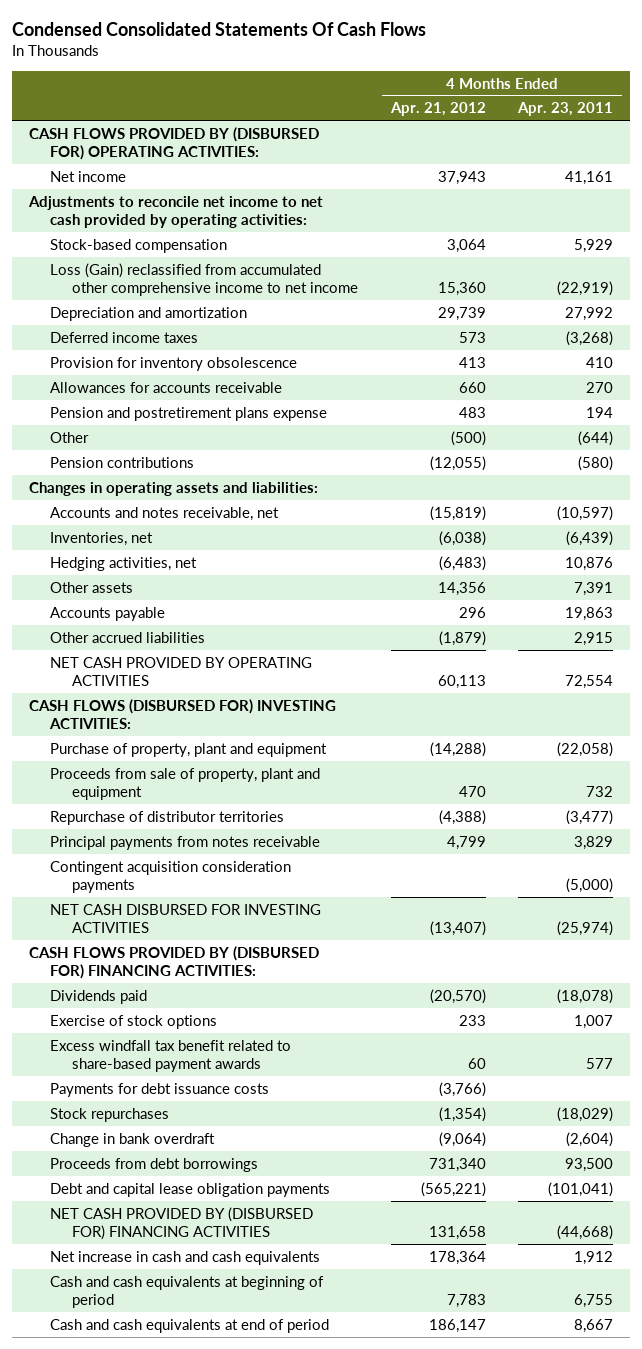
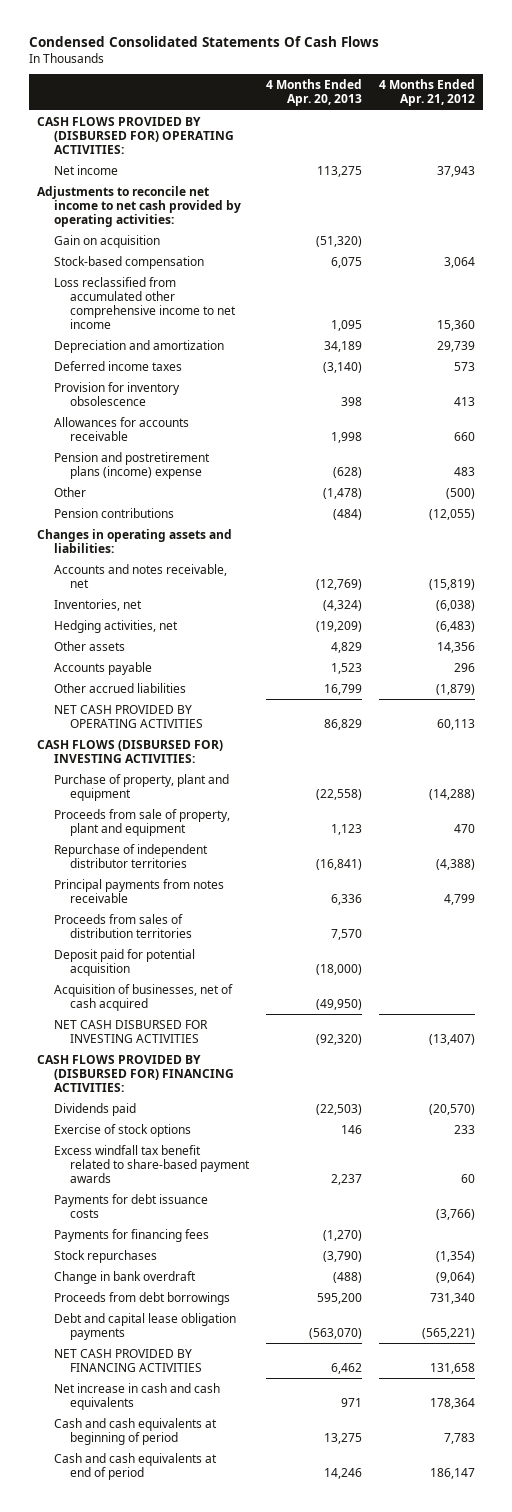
- | 4 Months Ended Apr. 21, 2012 | 4 Months Ended Apr. 23, 2011
+ | 4 Months Ended Apr. 20, 2013 | 4 Months Ended Apr. 21, 2012
+ Gain on acquisition | (51,320) |
- Loss (Gain) reclassified from accumulated other comprehensive income to net income | 15,360 | (22,919)
+ Loss reclassified from accumulated other comprehensive income to net income | 1,095 | 15,360
- Pension and postretirement plans expense | 483 | 194
+ Pension and postretirement plans (income) expense | (628) | 483
- Repurchase of distributor territories | (4,388) | (3,477)
+ Repurchase of independent distributor territories | (16,841) | (4,388)
- Contingent acquisition consideration payments | | (5,000)
+ Proceeds from sales of distribution territories | 7,570 |
+ Deposit paid for potential acquisition | (18,000) |
+ Acquisition of businesses, net of cash acquired | (49,950) |
+ Payments for financing fees | (1,270) |
- NET CASH PROVIDED BY (DISBURSED FOR) FINANCING ACTIVITIES | 131,658 | (44,668)
+ NET CASH PROVIDED BY FINANCING ACTIVITIES | 6,462 | 131,658

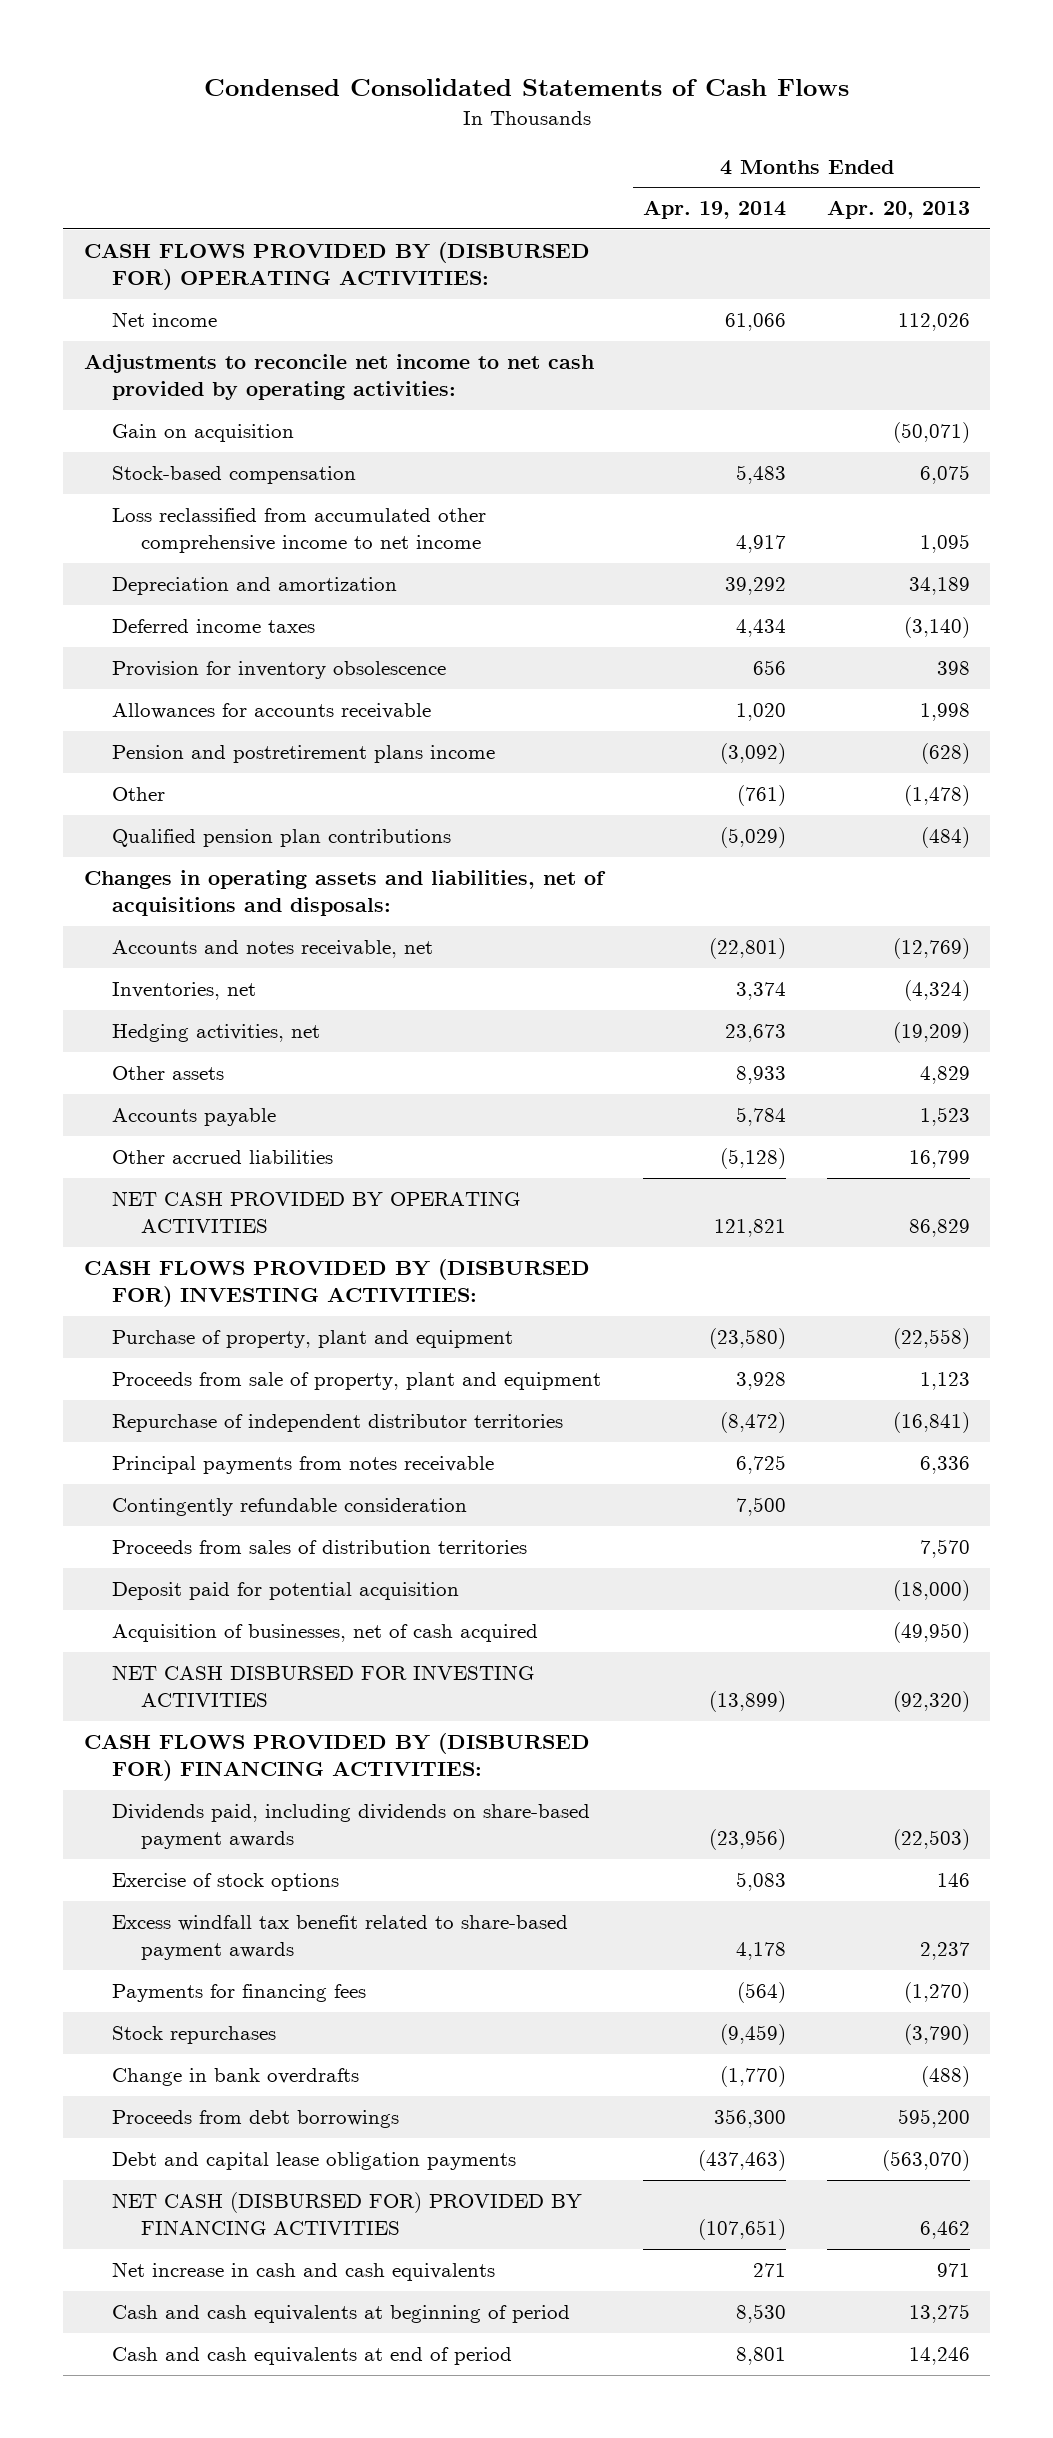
- Condensed Consolidated Statements Of Cash Flows
+ Condensed Consolidated Statements of Cash Flows
- | 4 Months Ended Apr. 20, 2013 | 4 Months Ended Apr. 21, 2012
+ | 4 Months Ended Apr. 19, 2014 | 4 Months Ended Apr. 20, 2013
- Net income | 113,275 | 37,943
+ Net income | 61,066 | 112,026
- Gain on acquisition | (51,320) |
+ Gain on acquisition | | (50,071)
- Pension and postretirement plans (income) expense | (628) | 483
+ Pension and postretirement plans income | (3,092) | (628)
- Pension contributions | (484) | (12,055)
- Changes in operating assets and liabilities:
+ Qualified pension plan contributions | (5,029) | (484)
+ Changes in operating assets and liabilities, net of acquisitions and disposals:
- CASH FLOWS (DISBURSED FOR) INVESTING ACTIVITIES:
+ CASH FLOWS PROVIDED BY (DISBURSED FOR) INVESTING ACTIVITIES:
+ Contingently refundable consideration | 7,500 |
- Dividends paid | (22,503) | (20,570)
+ Dividends paid, including dividends on share-based payment awards | (23,956) | (22,503)
- Payments for debt issuance costs | | (3,766)
- Change in bank overdraft | (488) | (9,064)
+ Change in bank overdrafts | (1,770) | (488)
- NET CASH PROVIDED BY FINANCING ACTIVITIES | 6,462 | 131,658
+ NET CASH (DISBURSED FOR) PROVIDED BY FINANCING ACTIVITIES | (107,651) | 6,462

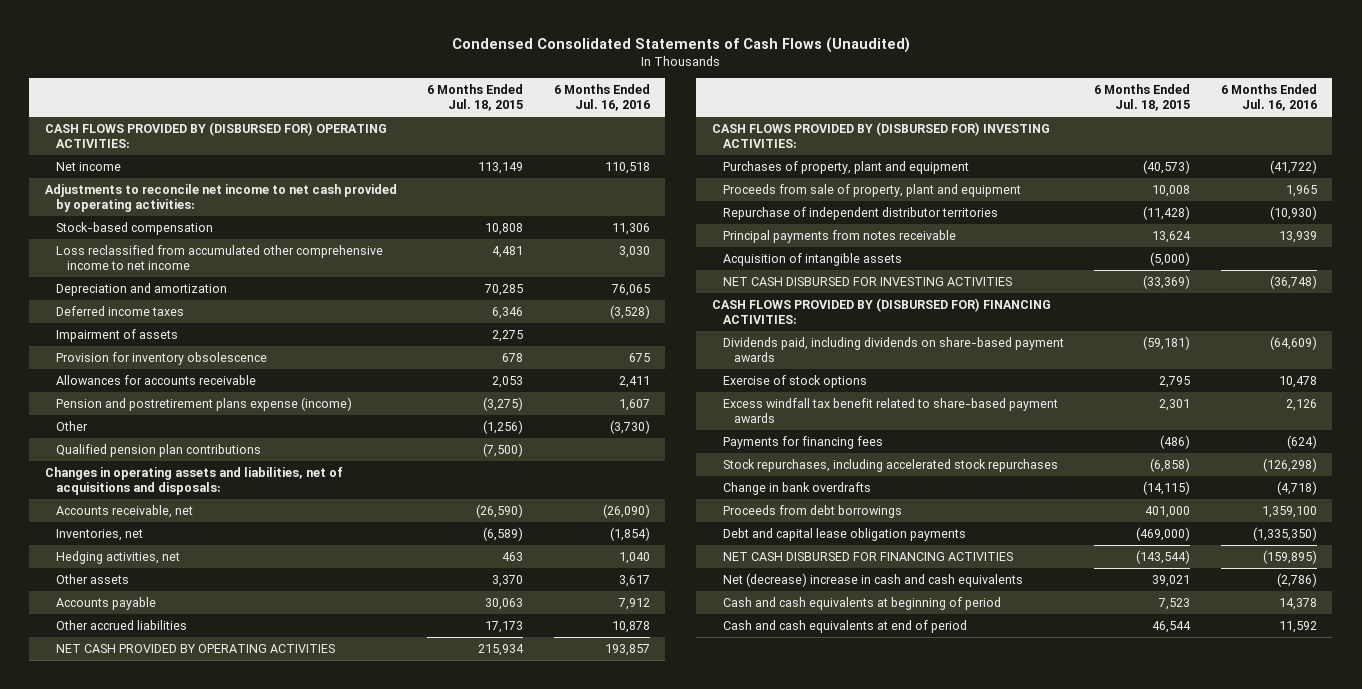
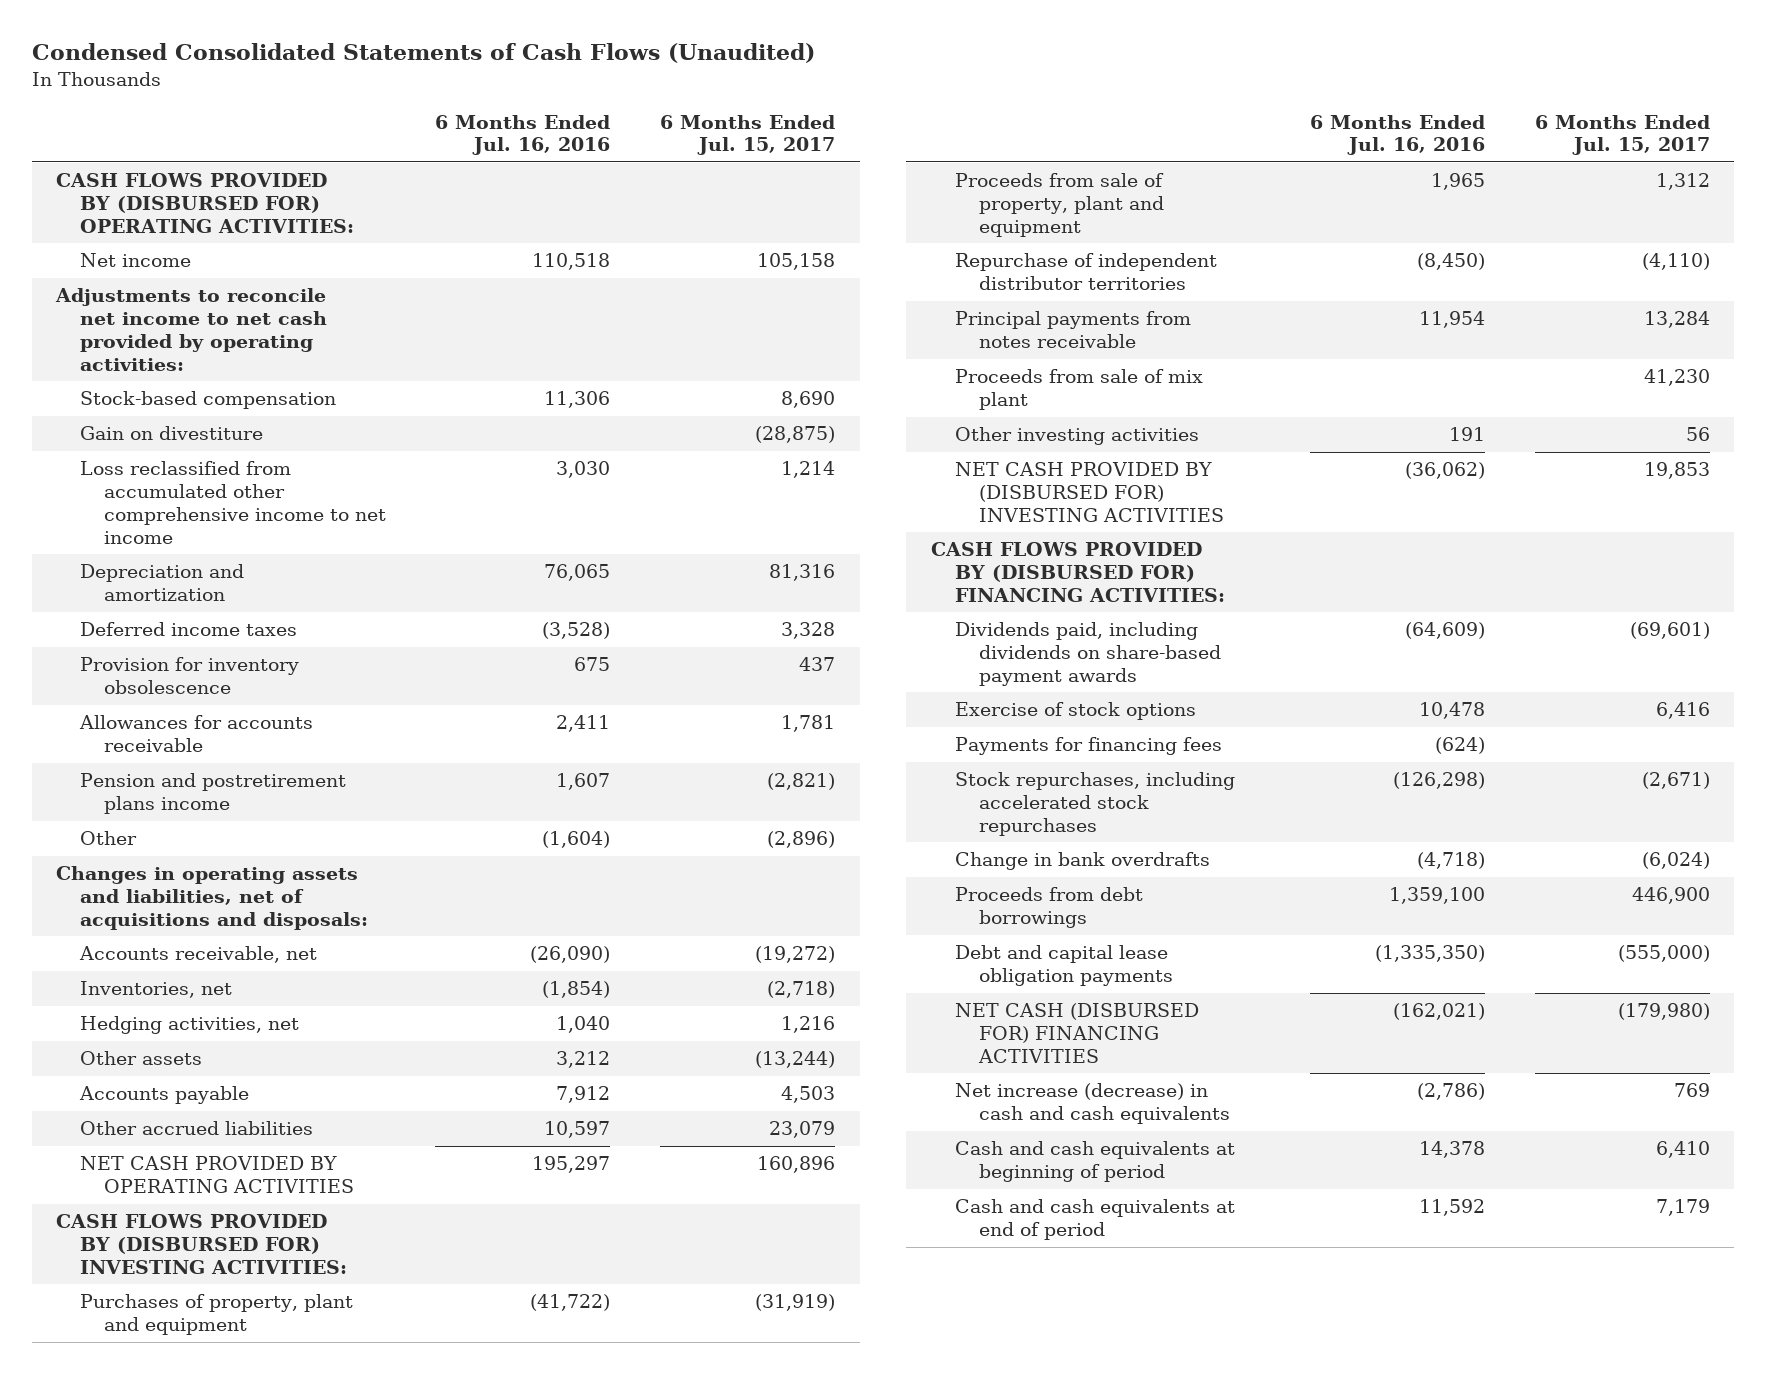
- | 6 Months Ended Jul. 18, 2015 | 6 Months Ended Jul. 16, 2016
+ | 6 Months Ended Jul. 16, 2016 | 6 Months Ended Jul. 15, 2017
+ Gain on divestiture | | (28,875)
- Impairment of assets | 2,275 |
- Pension and postretirement plans expense (income) | (3,275) | 1,607
- Other | (1,256) | (3,730)
- Qualified pension plan contributions | (7,500) |
+ Pension and postretirement plans income | 1,607 | (2,821)
+ Other | (1,604) | (2,896)
- Other assets | 3,370 | 3,617
+ Other assets | 3,212 | (13,244)
- Other accrued liabilities | 17,173 | 10,878
- NET CASH PROVIDED BY OPERATING ACTIVITIES | 215,934 | 193,857
+ Other accrued liabilities | 10,597 | 23,079
+ NET CASH PROVIDED BY OPERATING ACTIVITIES | 195,297 | 160,896
- Repurchase of independent distributor territories | (11,428) | (10,930)
- Principal payments from notes receivable | 13,624 | 13,939
- Acquisition of intangible assets | (5,000) |
- NET CASH DISBURSED FOR INVESTING ACTIVITIES | (33,369) | (36,748)
+ Repurchase of independent distributor territories | (8,450) | (4,110)
+ Principal payments from notes receivable | 11,954 | 13,284
+ Proceeds from sale of mix plant | | 41,230
+ Other investing activities | 191 | 56
+ NET CASH PROVIDED BY (DISBURSED FOR) INVESTING ACTIVITIES | (36,062) | 19,853
- Excess windfall tax benefit related to share-based payment awards | 2,301 | 2,126
- NET CASH DISBURSED FOR FINANCING ACTIVITIES | (143,544) | (159,895)
- Net (decrease) increase in cash and cash equivalents | 39,021 | (2,786)
+ NET CASH (DISBURSED FOR) FINANCING ACTIVITIES | (162,021) | (179,980)
+ Net increase (decrease) in cash and cash equivalents | (2,786) | 769

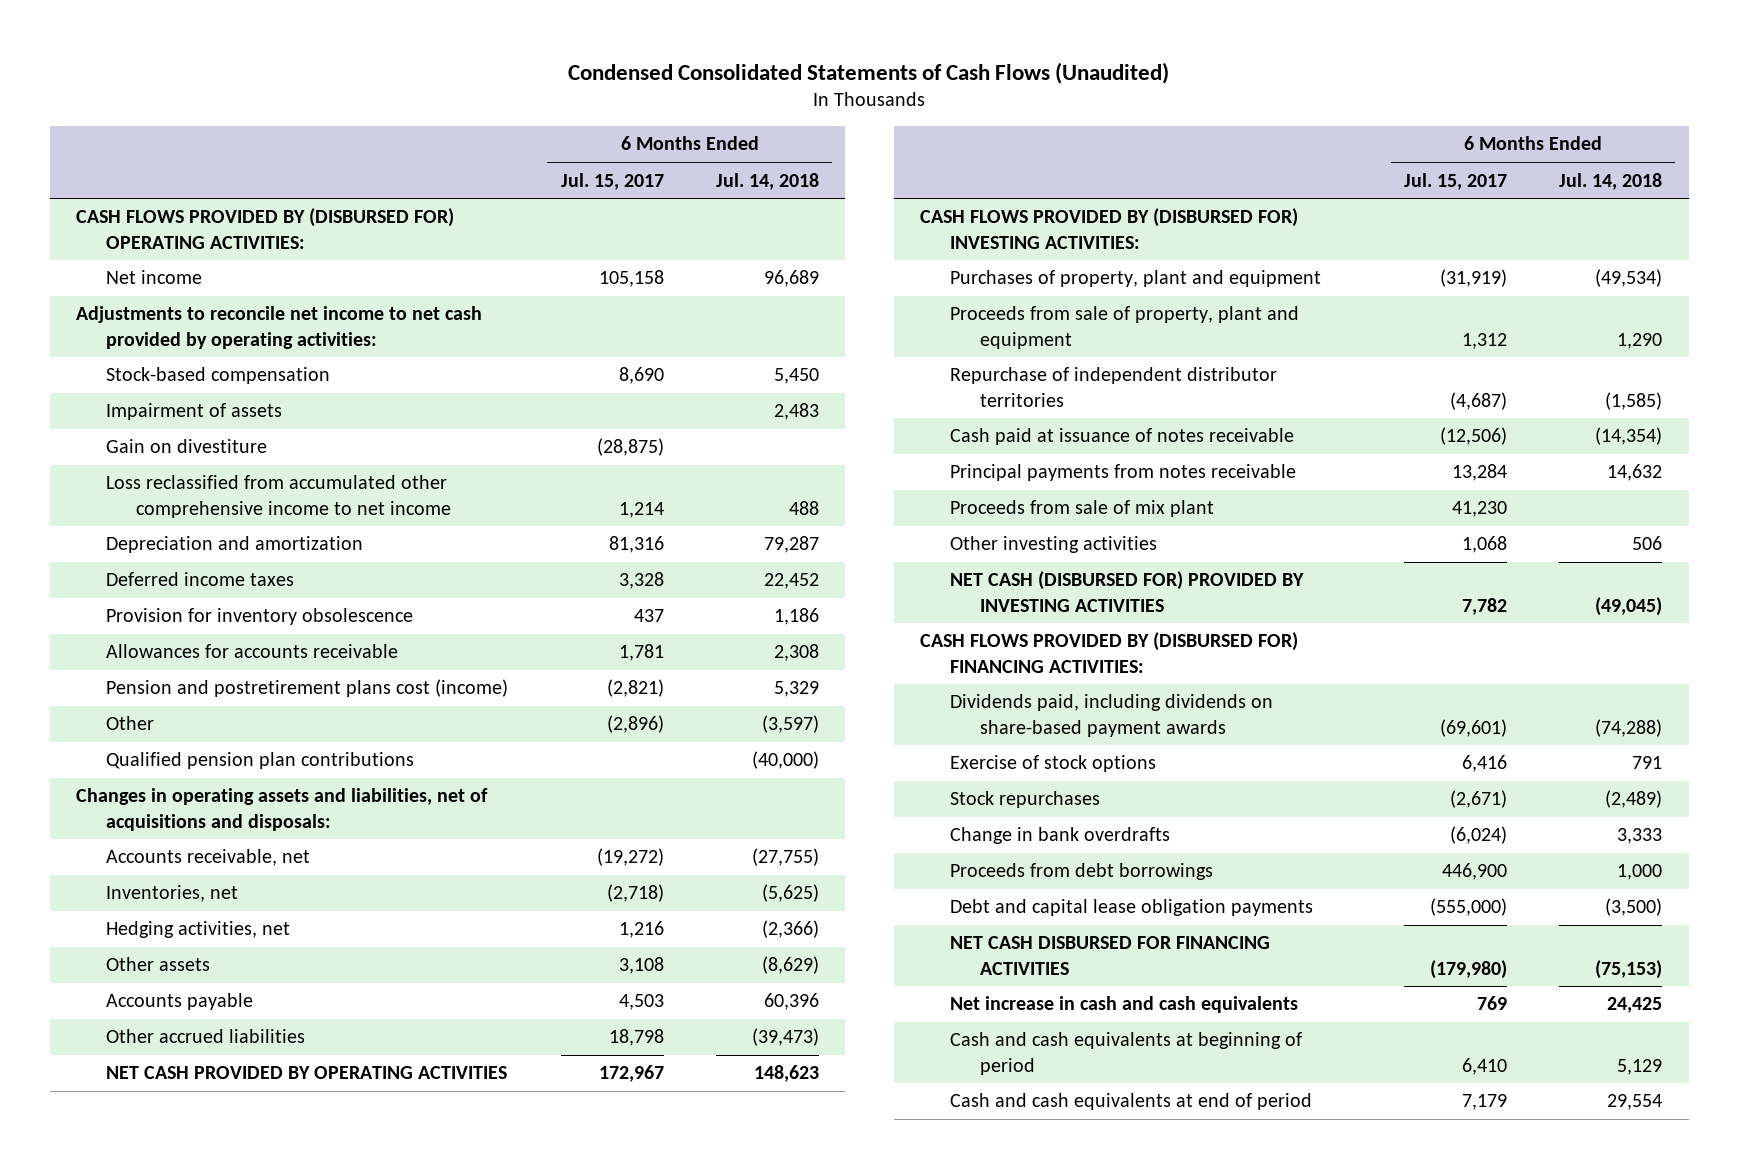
- | 6 Months Ended Jul. 16, 2016 | 6 Months Ended Jul. 15, 2017
+ | 6 Months Ended Jul. 15, 2017 | 6 Months Ended Jul. 14, 2018
+ Impairment of assets | | 2,483
- Pension and postretirement plans income | 1,607 | (2,821)
+ Pension and postretirement plans cost (income) | (2,821) | 5,329
+ Qualified pension plan contributions | | (40,000)
- Other assets | 3,212 | (13,244)
+ Other assets | 3,108 | (8,629)
- Other accrued liabilities | 10,597 | 23,079
- NET CASH PROVIDED BY OPERATING ACTIVITIES | 195,297 | 160,896
+ Other accrued liabilities | 18,798 | (39,473)
+ NET CASH PROVIDED BY OPERATING ACTIVITIES | 172,967 | 148,623
- Repurchase of independent distributor territories | (8,450) | (4,110)
+ Repurchase of independent distributor territories | (4,687) | (1,585)
+ Cash paid at issuance of notes receivable | (12,506) | (14,354)
- Other investing activities | 191 | 56
- NET CASH PROVIDED BY (DISBURSED FOR) INVESTING ACTIVITIES | (36,062) | 19,853
+ Other investing activities | 1,068 | 506
+ NET CASH (DISBURSED FOR) PROVIDED BY INVESTING ACTIVITIES | 7,782 | (49,045)
- Payments for financing fees | (624) |
- Stock repurchases, including accelerated stock repurchases | (126,298) | (2,671)
+ Stock repurchases | (2,671) | (2,489)
- NET CASH (DISBURSED FOR) FINANCING ACTIVITIES | (162,021) | (179,980)
- Net increase (decrease) in cash and cash equivalents | (2,786) | 769
+ NET CASH DISBURSED FOR FINANCING ACTIVITIES | (179,980) | (75,153)
+ Net increase in cash and cash equivalents | 769 | 24,425

